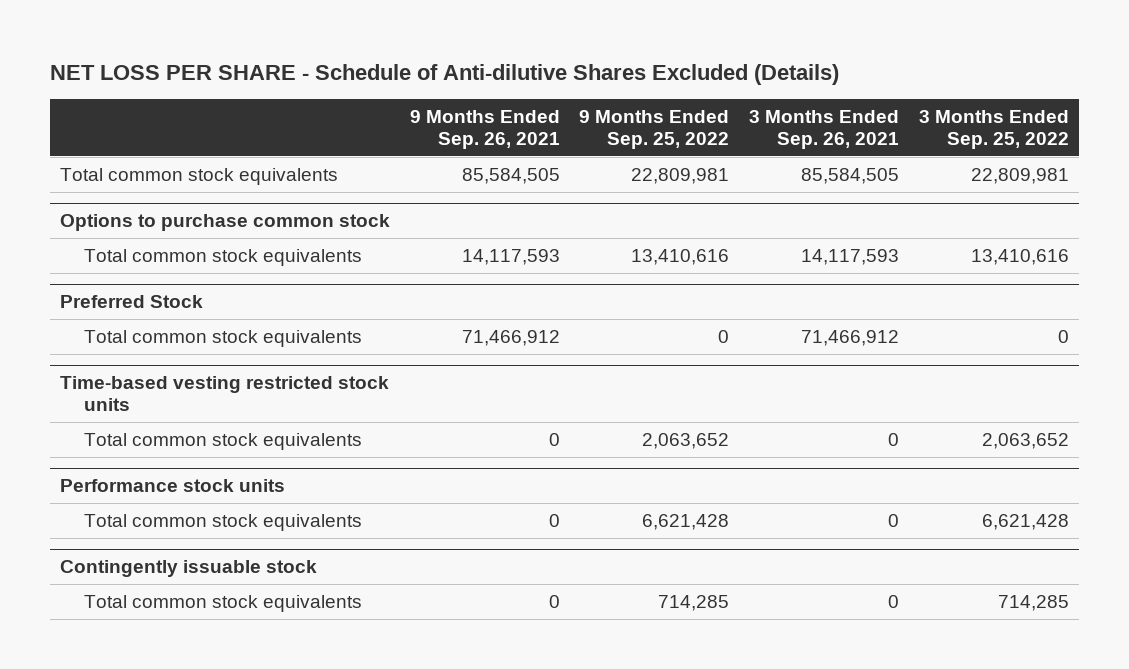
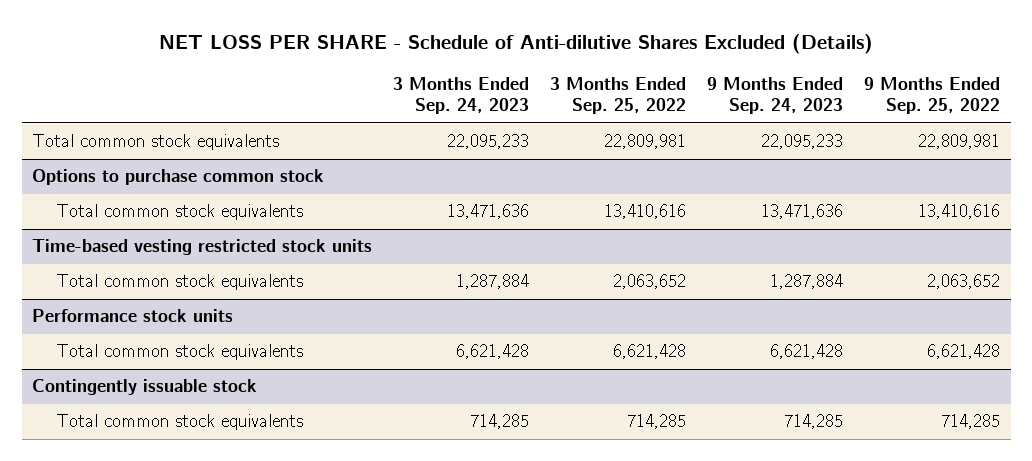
- | 9 Months Ended Sep. 26, 2021 | 9 Months Ended Sep. 25, 2022 | 3 Months Ended Sep. 26, 2021 | 3 Months Ended Sep. 25, 2022
+ | 3 Months Ended Sep. 24, 2023 | 3 Months Ended Sep. 25, 2022 | 9 Months Ended Sep. 24, 2023 | 9 Months Ended Sep. 25, 2022
- Preferred Stock
- Total common stock equivalents | 71,466,912 | 0 | 71,466,912 | 0

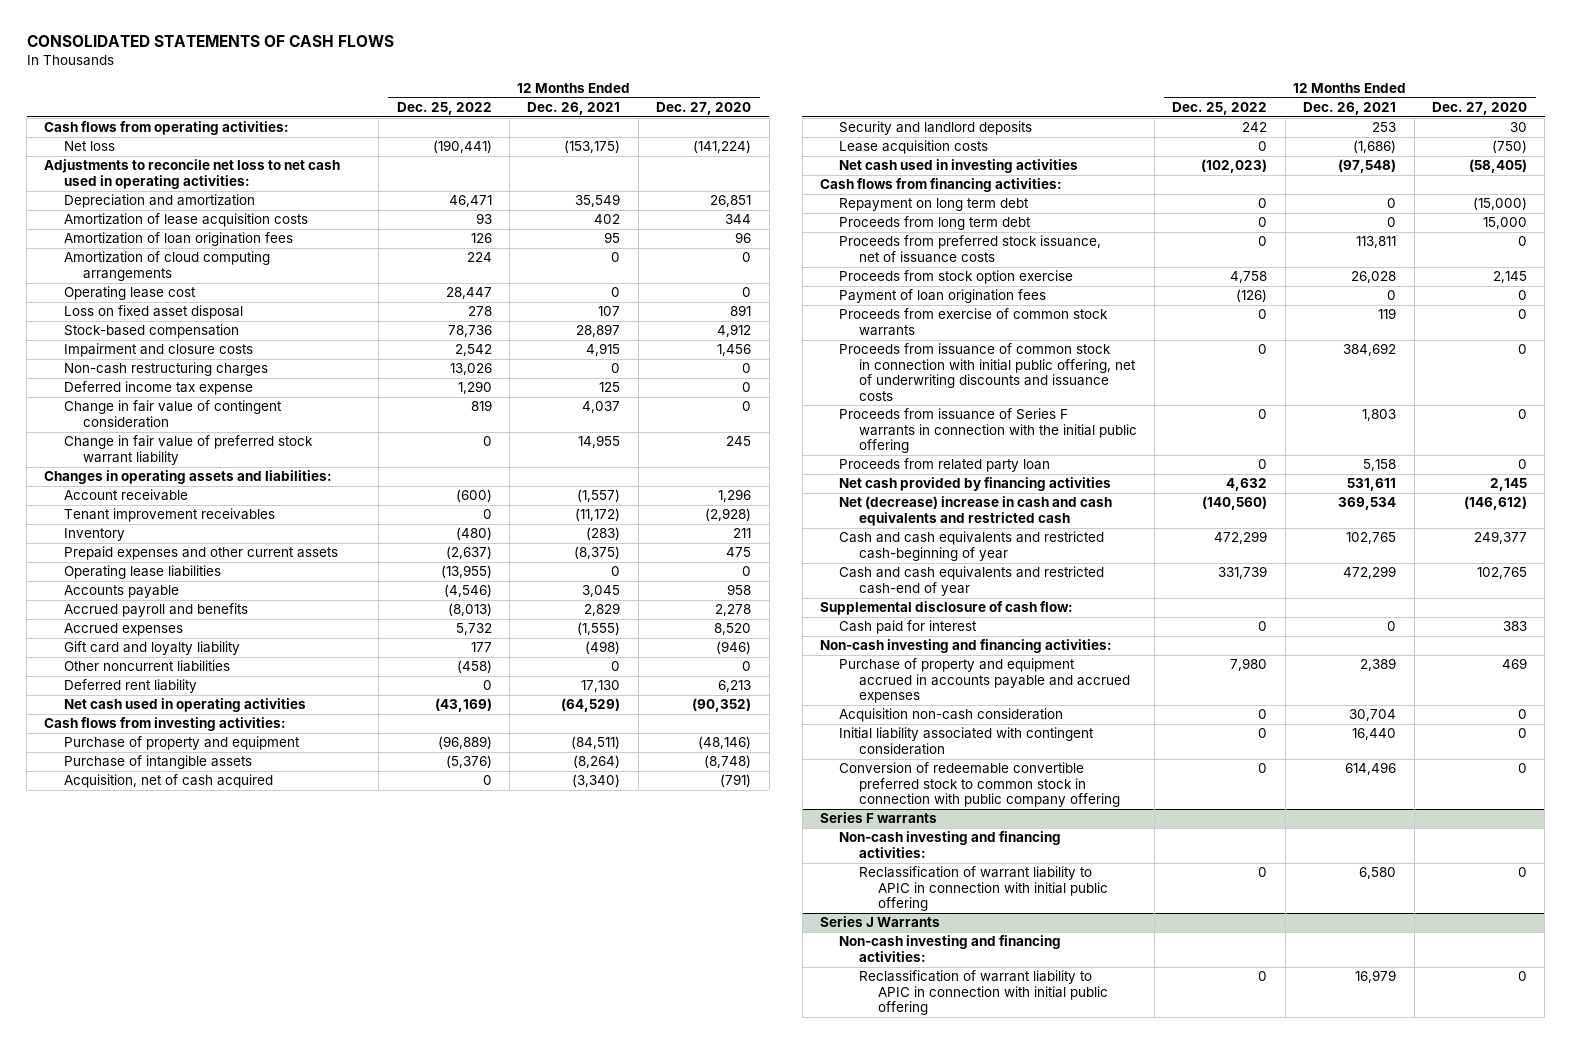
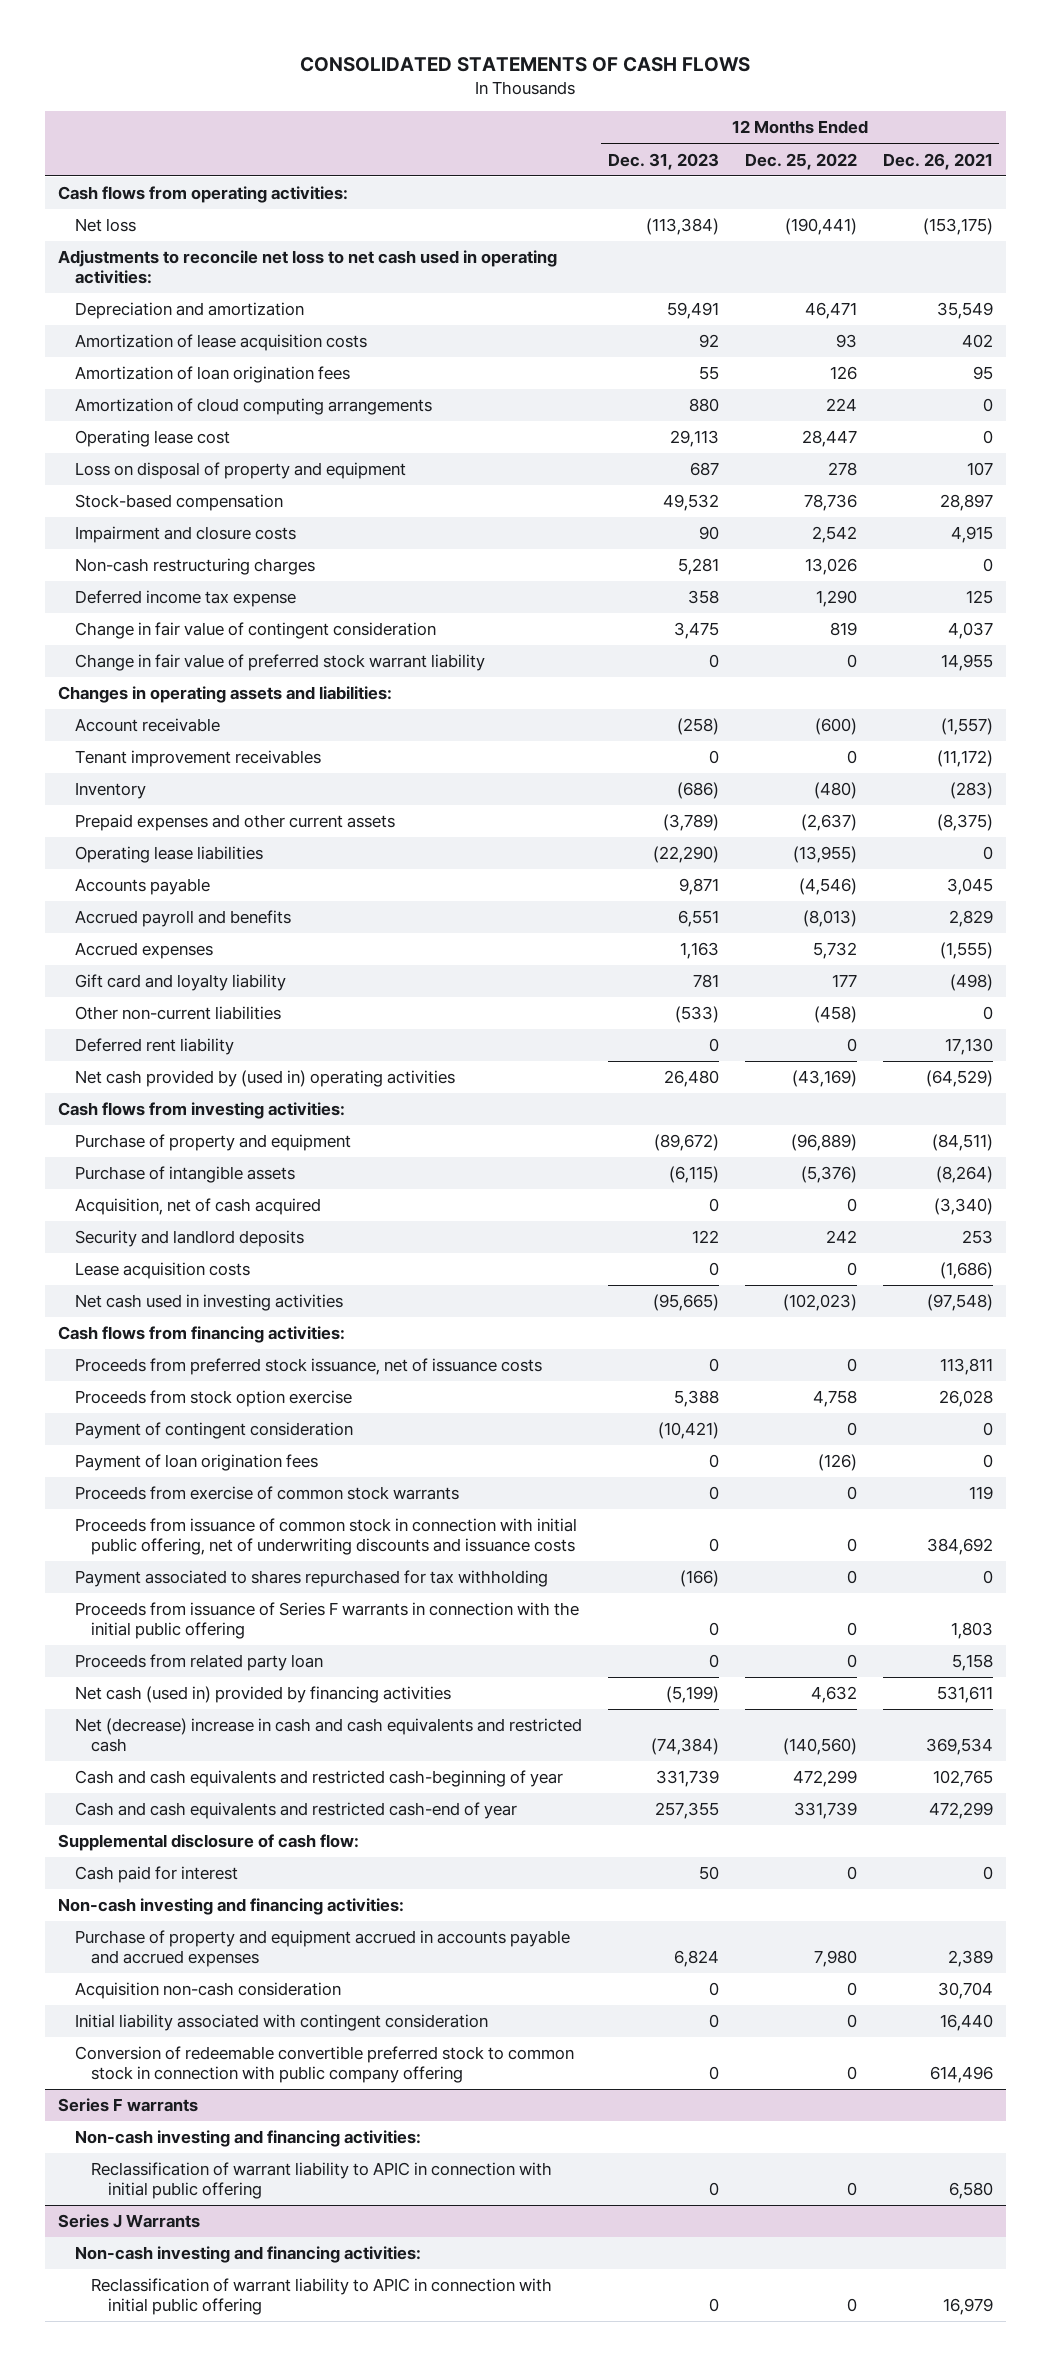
- | 12 Months Ended Dec. 25, 2022 | 12 Months Ended Dec. 26, 2021 | 12 Months Ended Dec. 27, 2020
+ | 12 Months Ended Dec. 31, 2023 | 12 Months Ended Dec. 25, 2022 | 12 Months Ended Dec. 26, 2021
- Loss on fixed asset disposal | 278 | 107 | 891
+ Loss on disposal of property and equipment | 687 | 278 | 107
- Other noncurrent liabilities | (458) | 0 | 0
+ Other non-current liabilities | (533) | (458) | 0
- Net cash used in operating activities | (43,169) | (64,529) | (90,352)
+ Net cash provided by (used in) operating activities | 26,480 | (43,169) | (64,529)
- Repayment on long term debt | 0 | 0 | (15,000)
- Proceeds from long term debt | 0 | 0 | 15,000
+ Payment of contingent consideration | (10,421) | 0 | 0
+ Payment associated to shares repurchased for tax withholding | (166) | 0 | 0
- Net cash provided by financing activities | 4,632 | 531,611 | 2,145
+ Net cash (used in) provided by financing activities | (5,199) | 4,632 | 531,611

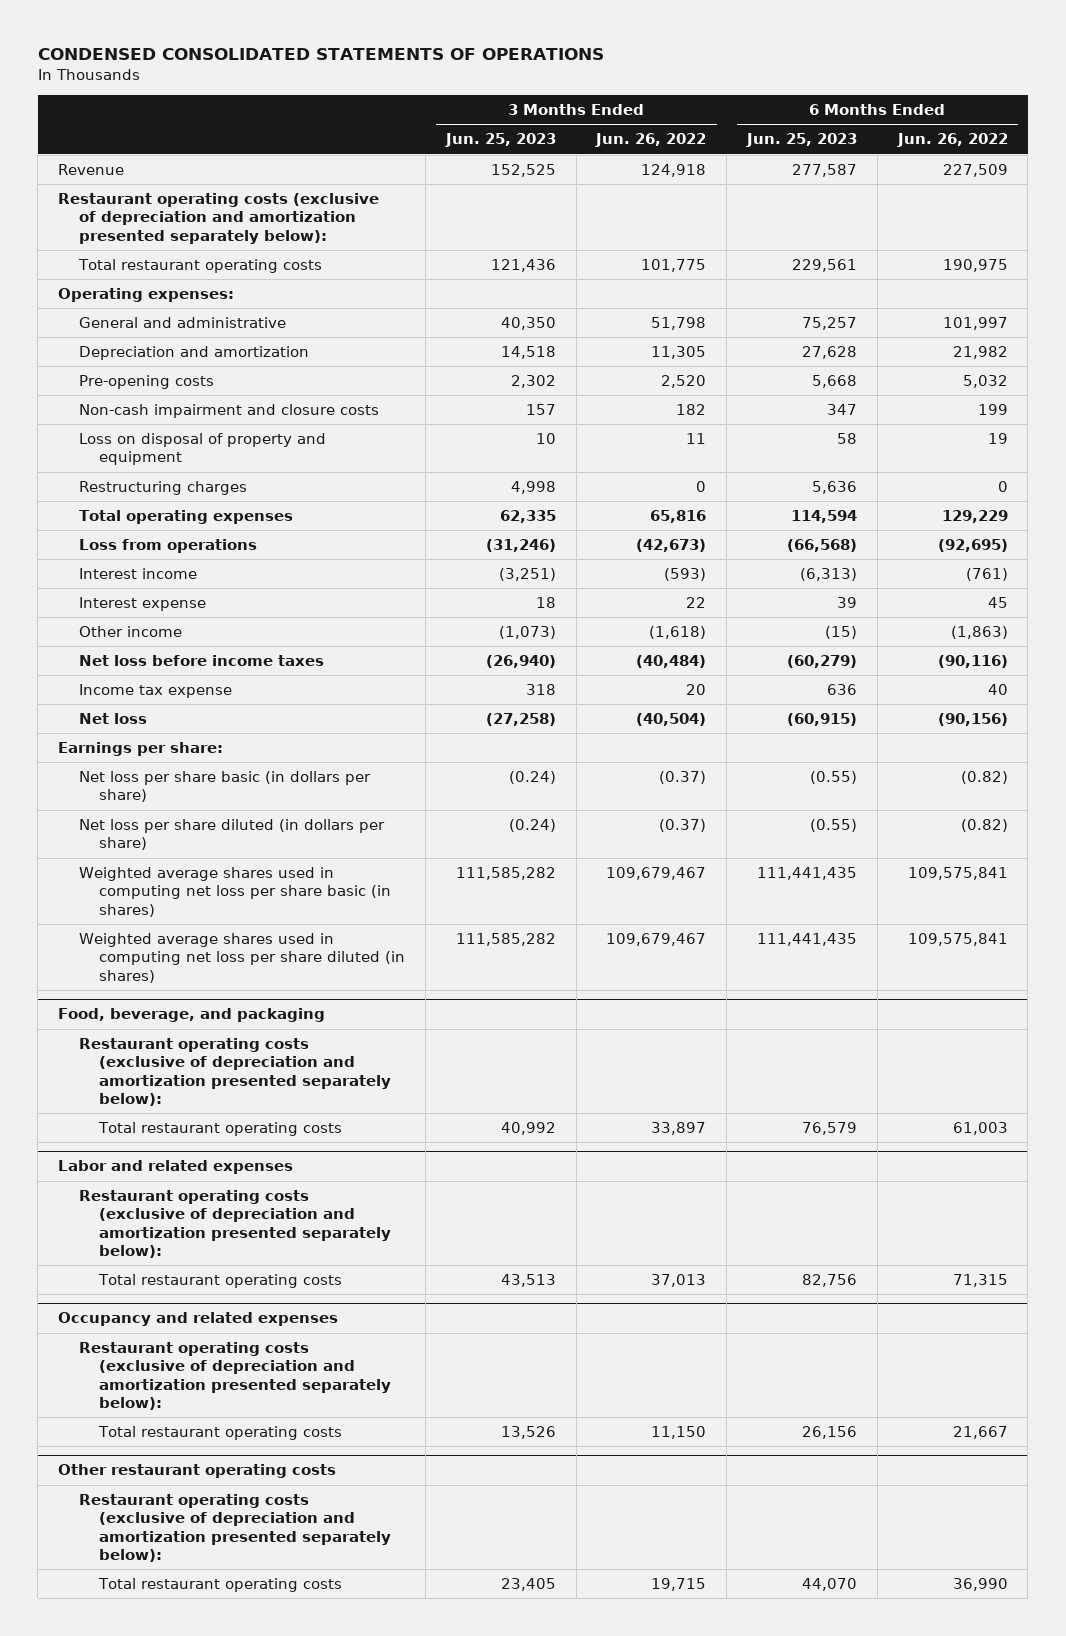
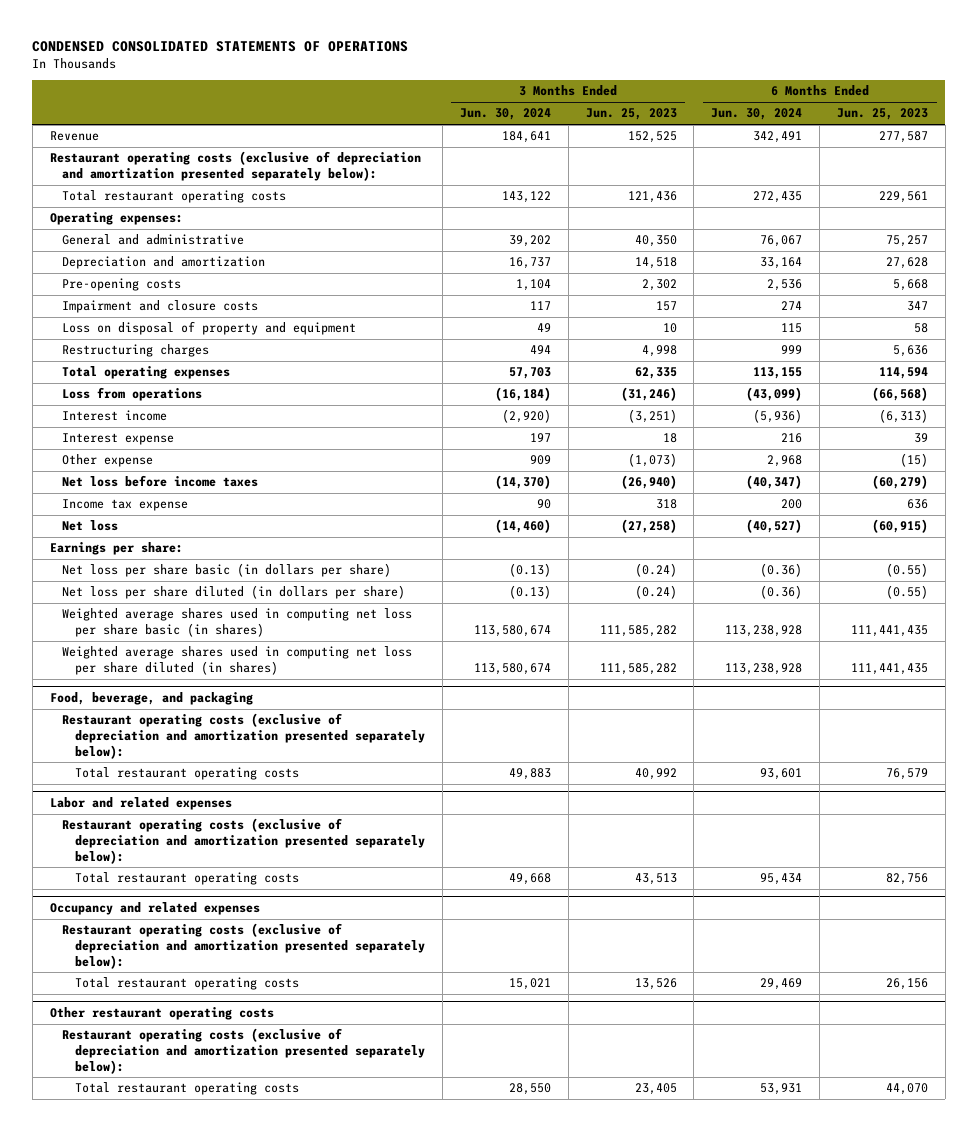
- | 3 Months Ended Jun. 25, 2023 | 3 Months Ended Jun. 26, 2022 | 6 Months Ended Jun. 25, 2023 | 6 Months Ended Jun. 26, 2022
+ | 3 Months Ended Jun. 30, 2024 | 3 Months Ended Jun. 25, 2023 | 6 Months Ended Jun. 30, 2024 | 6 Months Ended Jun. 25, 2023
- Non-cash impairment and closure costs | 157 | 182 | 347 | 199
+ Impairment and closure costs | 117 | 157 | 274 | 347
- Other income | (1,073) | (1,618) | (15) | (1,863)
+ Other expense | 909 | (1,073) | 2,968 | (15)

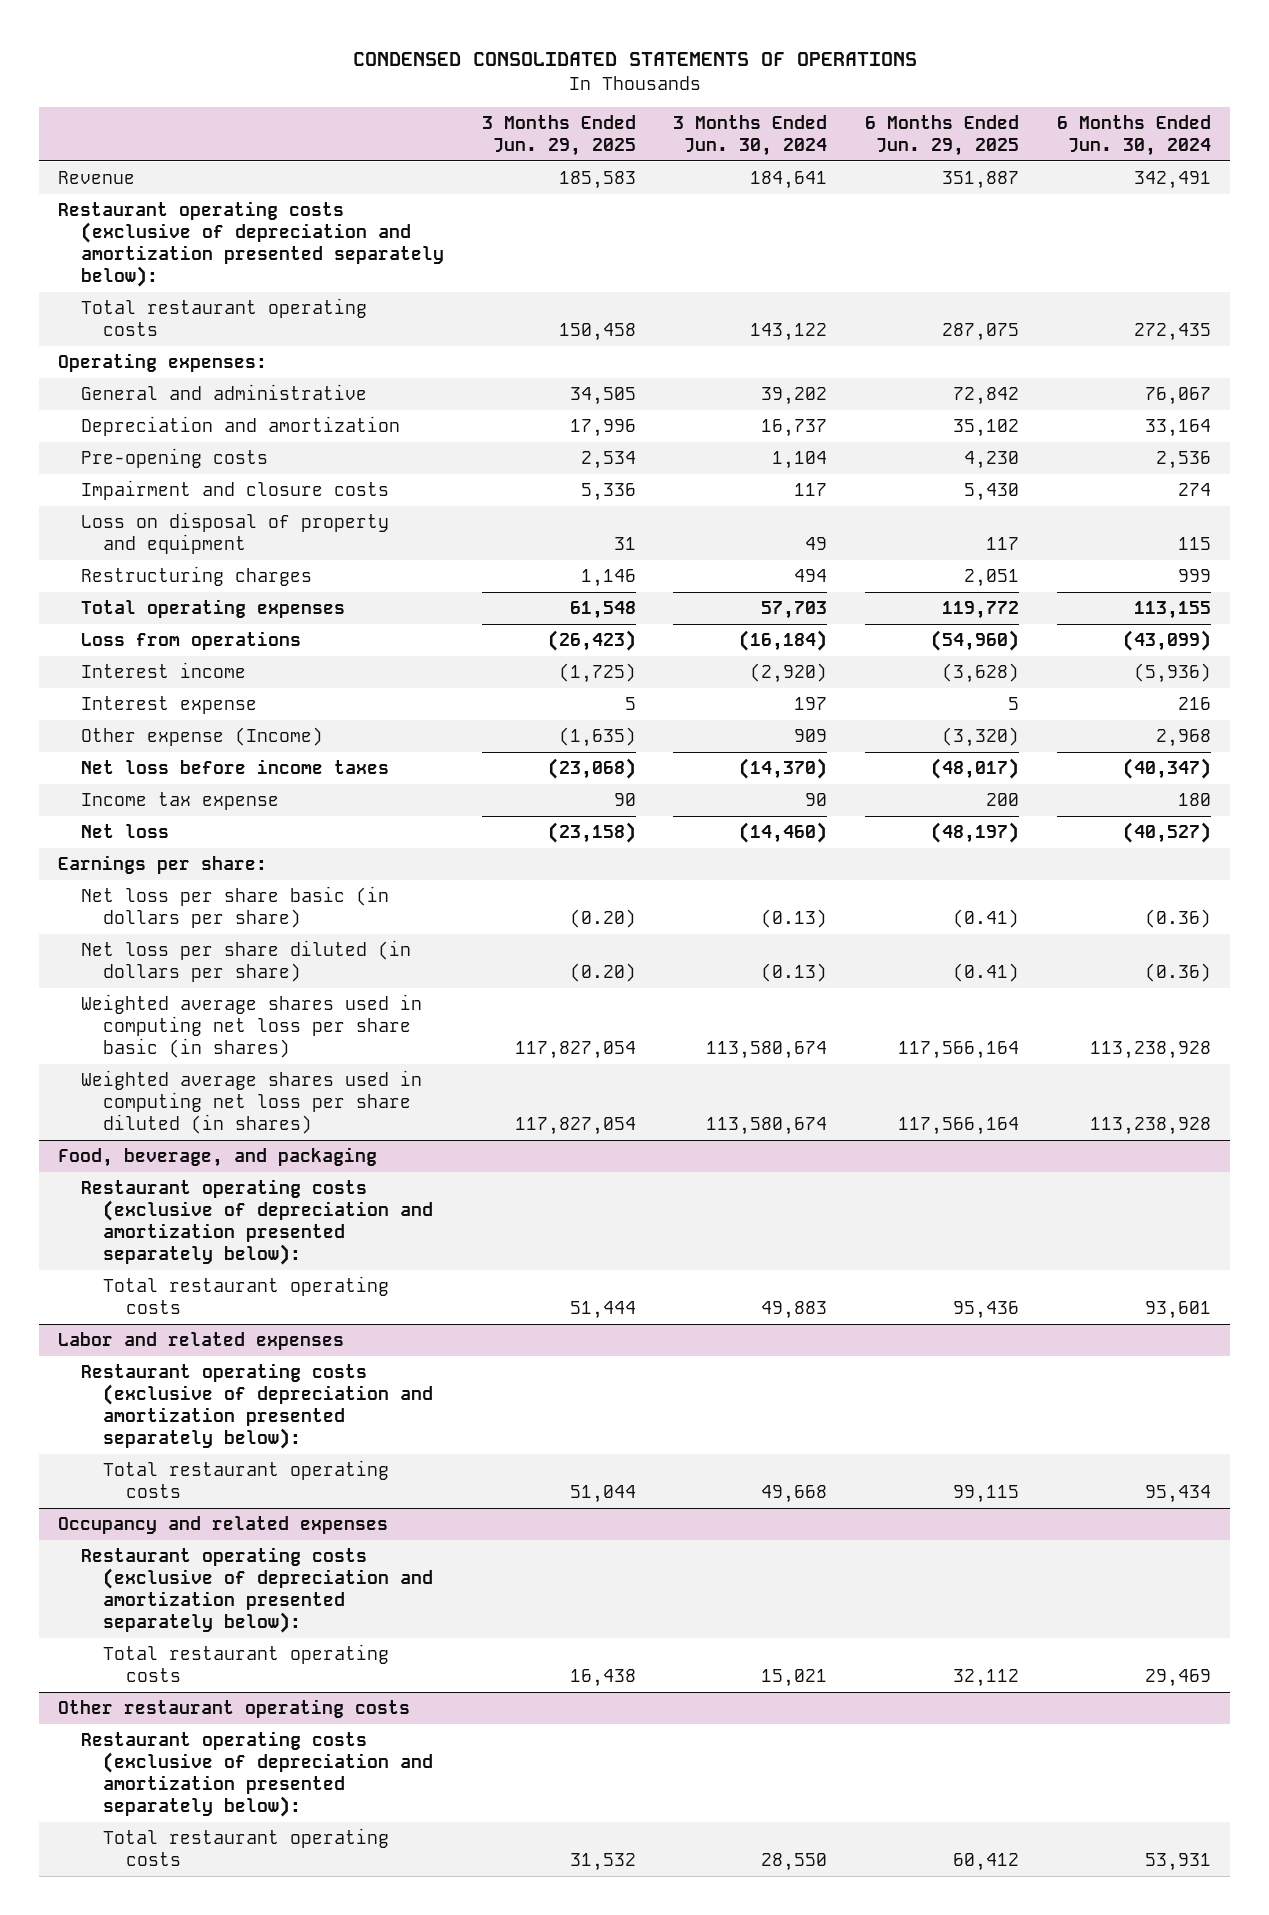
- | 3 Months Ended Jun. 30, 2024 | 3 Months Ended Jun. 25, 2023 | 6 Months Ended Jun. 30, 2024 | 6 Months Ended Jun. 25, 2023
+ | 3 Months Ended Jun. 29, 2025 | 3 Months Ended Jun. 30, 2024 | 6 Months Ended Jun. 29, 2025 | 6 Months Ended Jun. 30, 2024
- Other expense | 909 | (1,073) | 2,968 | (15)
+ Other expense (Income) | (1,635) | 909 | (3,320) | 2,968
- Income tax expense | 90 | 318 | 200 | 636
+ Income tax expense | 90 | 90 | 200 | 180

